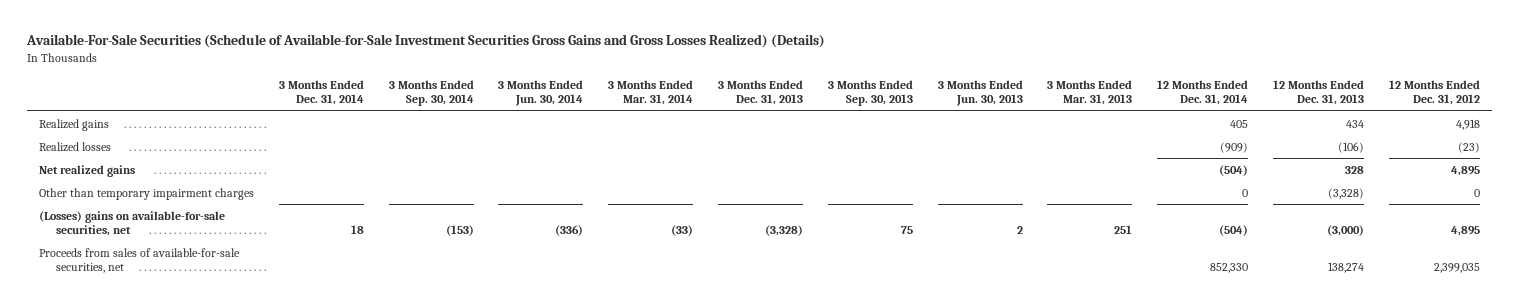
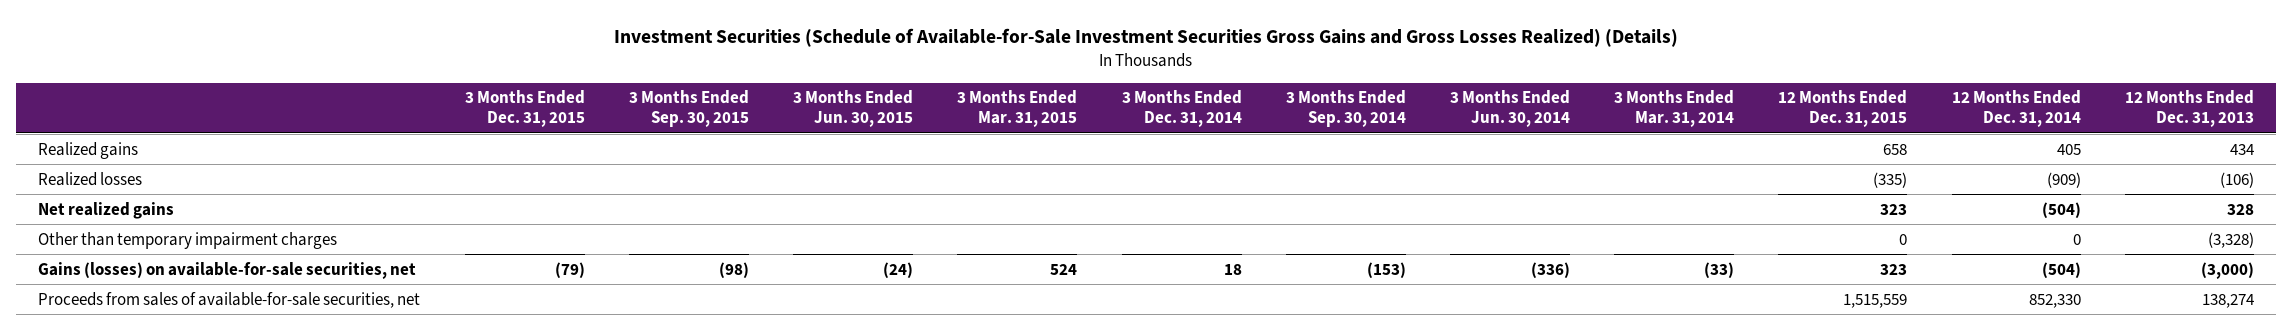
- Available-For-Sale Securities (Schedule of Available-for-Sale Investment Securities Gross Gains and Gross Losses Realized) (Details)
+ Investment Securities (Schedule of Available-for-Sale Investment Securities Gross Gains and Gross Losses Realized) (Details)
- | 3 Months Ended Dec. 31, 2014 | 3 Months Ended Sep. 30, 2014 | 3 Months Ended Jun. 30, 2014 | 3 Months Ended Mar. 31, 2014 | 3 Months Ended Dec. 31, 2013 | 3 Months Ended Sep. 30, 2013 | 3 Months Ended Jun. 30, 2013 | 3 Months Ended Mar. 31, 2013 | 12 Months Ended Dec. 31, 2014 | 12 Months Ended Dec. 31, 2013 | 12 Months Ended Dec. 31, 2012
+ | 3 Months Ended Dec. 31, 2015 | 3 Months Ended Sep. 30, 2015 | 3 Months Ended Jun. 30, 2015 | 3 Months Ended Mar. 31, 2015 | 3 Months Ended Dec. 31, 2014 | 3 Months Ended Sep. 30, 2014 | 3 Months Ended Jun. 30, 2014 | 3 Months Ended Mar. 31, 2014 | 12 Months Ended Dec. 31, 2015 | 12 Months Ended Dec. 31, 2014 | 12 Months Ended Dec. 31, 2013
- (Losses) gains on available-for-sale securities, net | 18 | (153) | (336) | (33) | (3,328) | 75 | 2 | 251 | (504) | (3,000) | 4,895
+ Gains (losses) on available-for-sale securities, net | (79) | (98) | (24) | 524 | 18 | (153) | (336) | (33) | 323 | (504) | (3,000)

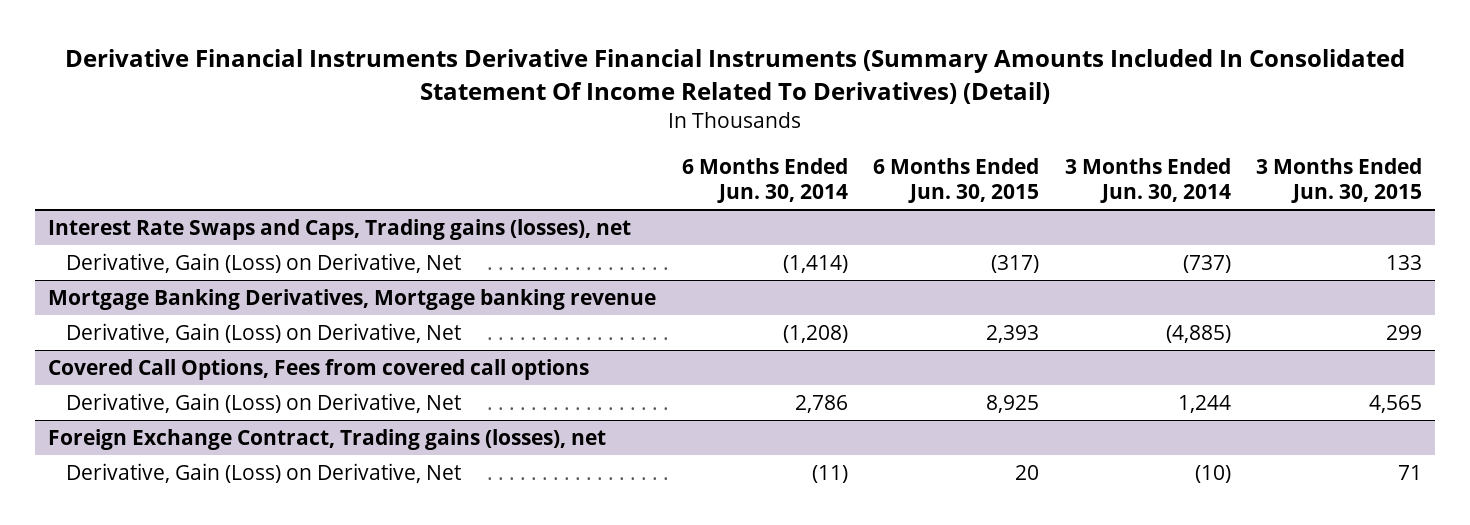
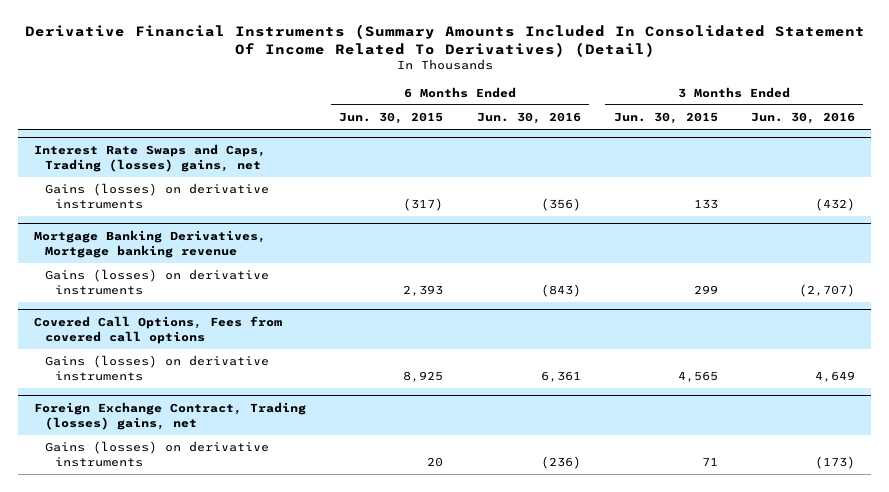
- Derivative Financial Instruments Derivative Financial Instruments (Summary Amounts Included In Consolidated Statement Of Income Related To Derivatives) (Detail)
+ Derivative Financial Instruments (Summary Amounts Included In Consolidated Statement Of Income Related To Derivatives) (Detail)
- | 6 Months Ended Jun. 30, 2014 | 6 Months Ended Jun. 30, 2015 | 3 Months Ended Jun. 30, 2014 | 3 Months Ended Jun. 30, 2015
+ | 6 Months Ended Jun. 30, 2015 | 6 Months Ended Jun. 30, 2016 | 3 Months Ended Jun. 30, 2015 | 3 Months Ended Jun. 30, 2016
- Interest Rate Swaps and Caps, Trading gains (losses), net
- Derivative, Gain (Loss) on Derivative, Net | (1,414) | (317) | (737) | 133
+ Interest Rate Swaps and Caps, Trading (losses) gains, net
+ Gains (losses) on derivative instruments | (317) | (356) | 133 | (432)
@ Mortgage Banking Derivatives, Mortgage banking revenue
- Derivative, Gain (Loss) on Derivative, Net | (1,208) | 2,393 | (4,885) | 299
+ Gains (losses) on derivative instruments | 2,393 | (843) | 299 | (2,707)
@ Covered Call Options, Fees from covered call options
- Derivative, Gain (Loss) on Derivative, Net | 2,786 | 8,925 | 1,244 | 4,565
- Foreign Exchange Contract, Trading gains (losses), net
- Derivative, Gain (Loss) on Derivative, Net | (11) | 20 | (10) | 71
@ Covered Call Options, Fees from covered call options
+ Gains (losses) on derivative instruments | 8,925 | 6,361 | 4,565 | 4,649
+ Foreign Exchange Contract, Trading (losses) gains, net
+ Gains (losses) on derivative instruments | 20 | (236) | 71 | (173)

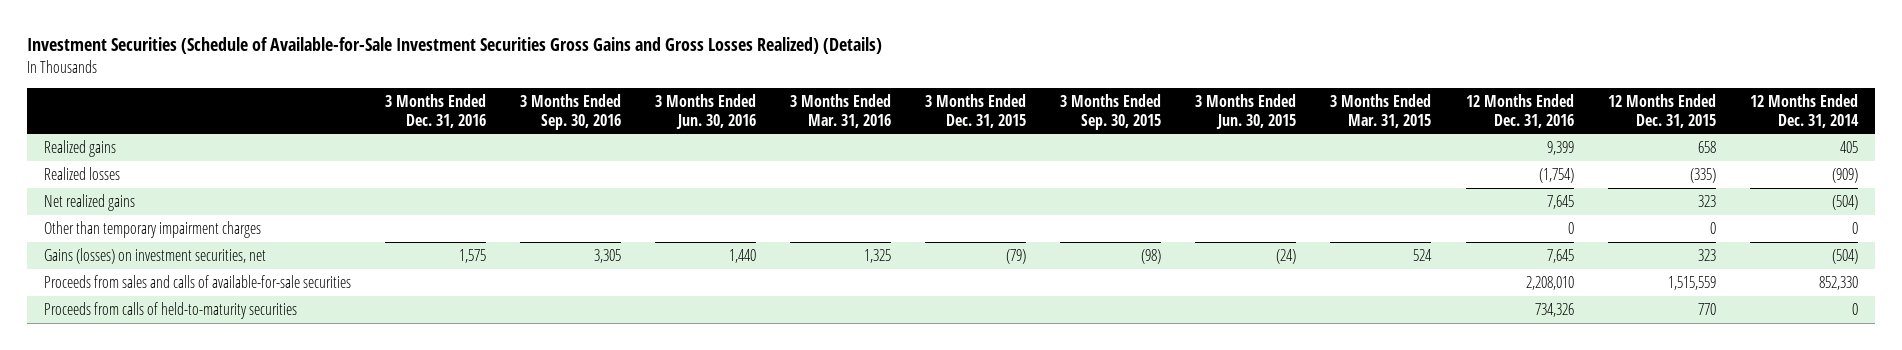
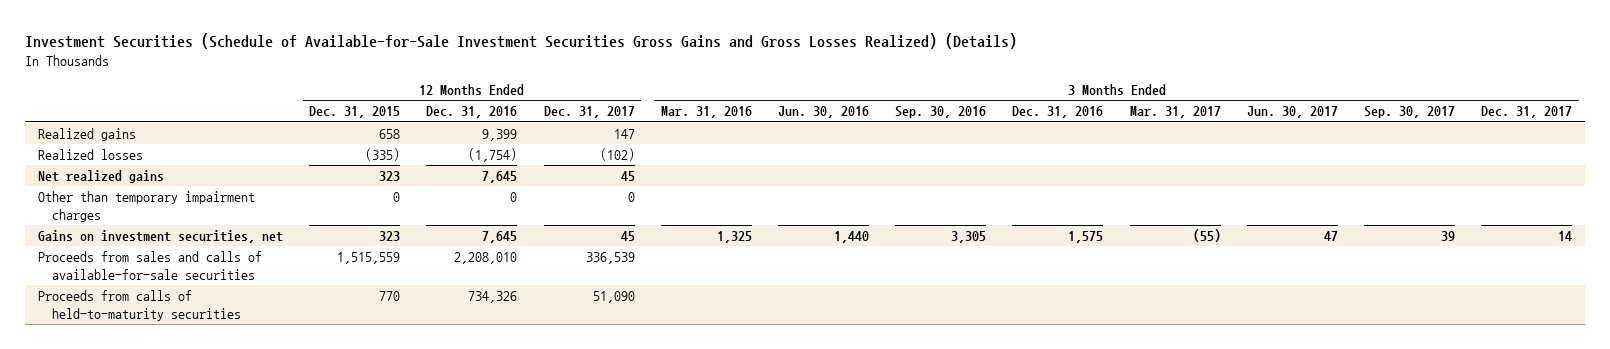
- | 3 Months Ended Dec. 31, 2016 | 3 Months Ended Sep. 30, 2016 | 3 Months Ended Jun. 30, 2016 | 3 Months Ended Mar. 31, 2016 | 3 Months Ended Dec. 31, 2015 | 3 Months Ended Sep. 30, 2015 | 3 Months Ended Jun. 30, 2015 | 3 Months Ended Mar. 31, 2015 | 12 Months Ended Dec. 31, 2016 | 12 Months Ended Dec. 31, 2015 | 12 Months Ended Dec. 31, 2014
+ | 12 Months Ended Dec. 31, 2015 | 12 Months Ended Dec. 31, 2016 | 12 Months Ended Dec. 31, 2017 | 3 Months Ended Mar. 31, 2016 | 3 Months Ended Jun. 30, 2016 | 3 Months Ended Sep. 30, 2016 | 3 Months Ended Dec. 31, 2016 | 3 Months Ended Mar. 31, 2017 | 3 Months Ended Jun. 30, 2017 | 3 Months Ended Sep. 30, 2017 | 3 Months Ended Dec. 31, 2017
- Gains (losses) on investment securities, net | 1,575 | 3,305 | 1,440 | 1,325 | (79) | (98) | (24) | 524 | 7,645 | 323 | (504)
+ Gains on investment securities, net | 323 | 7,645 | 45 | 1,325 | 1,440 | 3,305 | 1,575 | (55) | 47 | 39 | 14

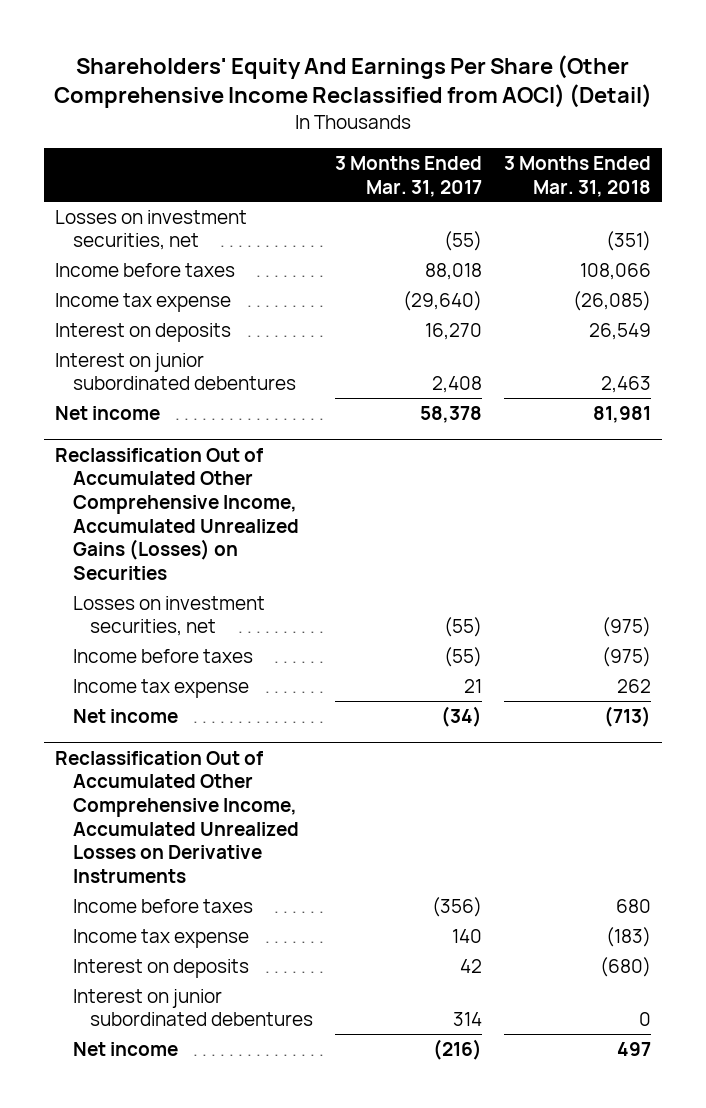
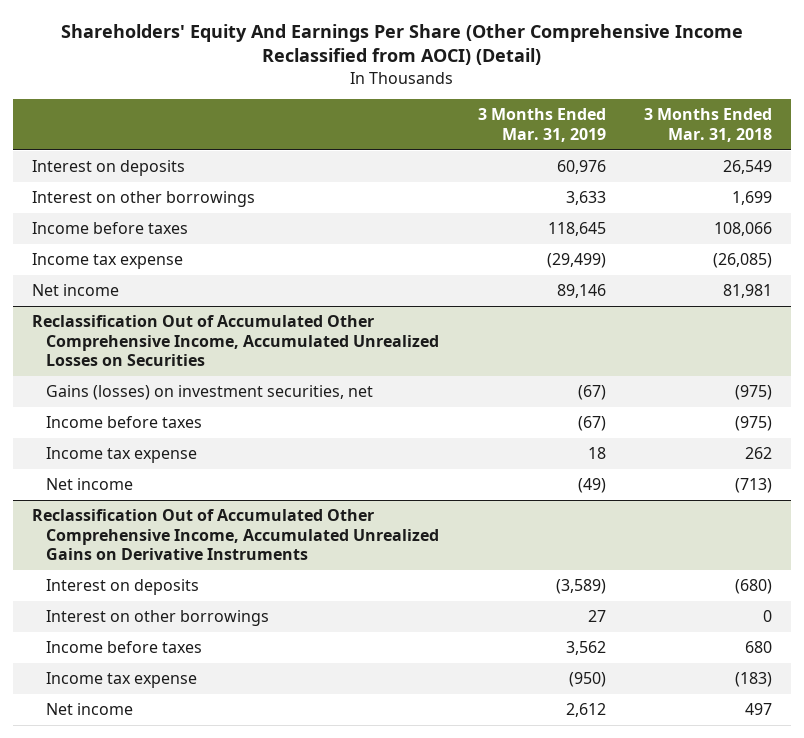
- | 3 Months Ended Mar. 31, 2017 | 3 Months Ended Mar. 31, 2018
+ | 3 Months Ended Mar. 31, 2019 | 3 Months Ended Mar. 31, 2018
- Losses on investment securities, net | (55) | (351)
moved up: Interest on deposits | 60,976 | 26,549
+ Interest on other borrowings | 3,633 | 1,699
- Interest on junior subordinated debentures | 2,408 | 2,463
- Reclassification Out of Accumulated Other Comprehensive Income, Accumulated Unrealized Gains (Losses) on Securities
- Losses on investment securities, net | (55) | (975)
+ Reclassification Out of Accumulated Other Comprehensive Income, Accumulated Unrealized Losses on Securities
+ Gains (losses) on investment securities, net | (67) | (975)
- Reclassification Out of Accumulated Other Comprehensive Income, Accumulated Unrealized Losses on Derivative Instruments
+ Reclassification Out of Accumulated Other Comprehensive Income, Accumulated Unrealized Gains on Derivative Instruments
+ Interest on deposits | (3,589) | (680)
+ Interest on other borrowings | 27 | 0
- Interest on deposits | 42 | (680)
- Interest on junior subordinated debentures | 314 | 0

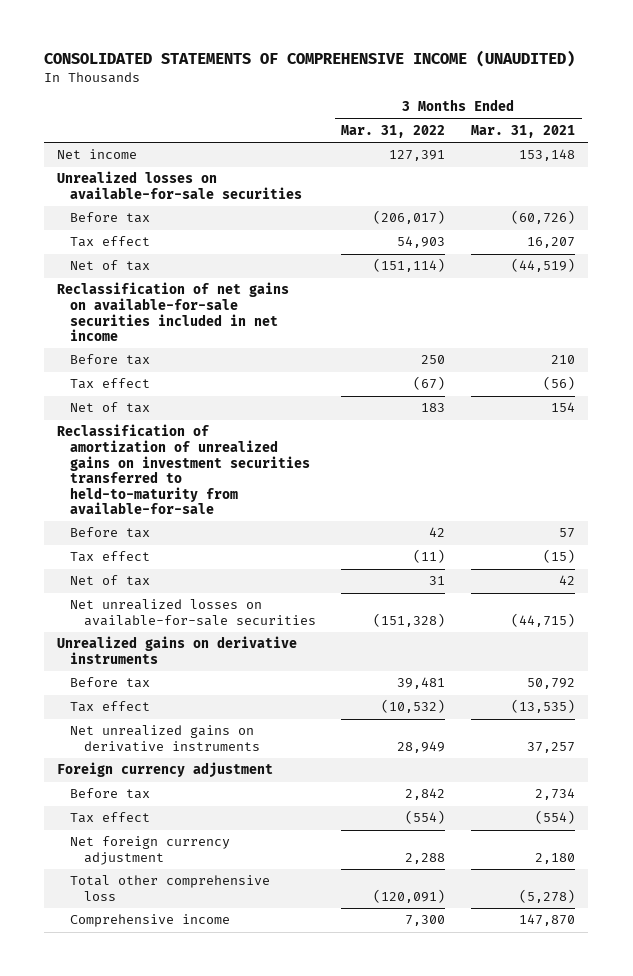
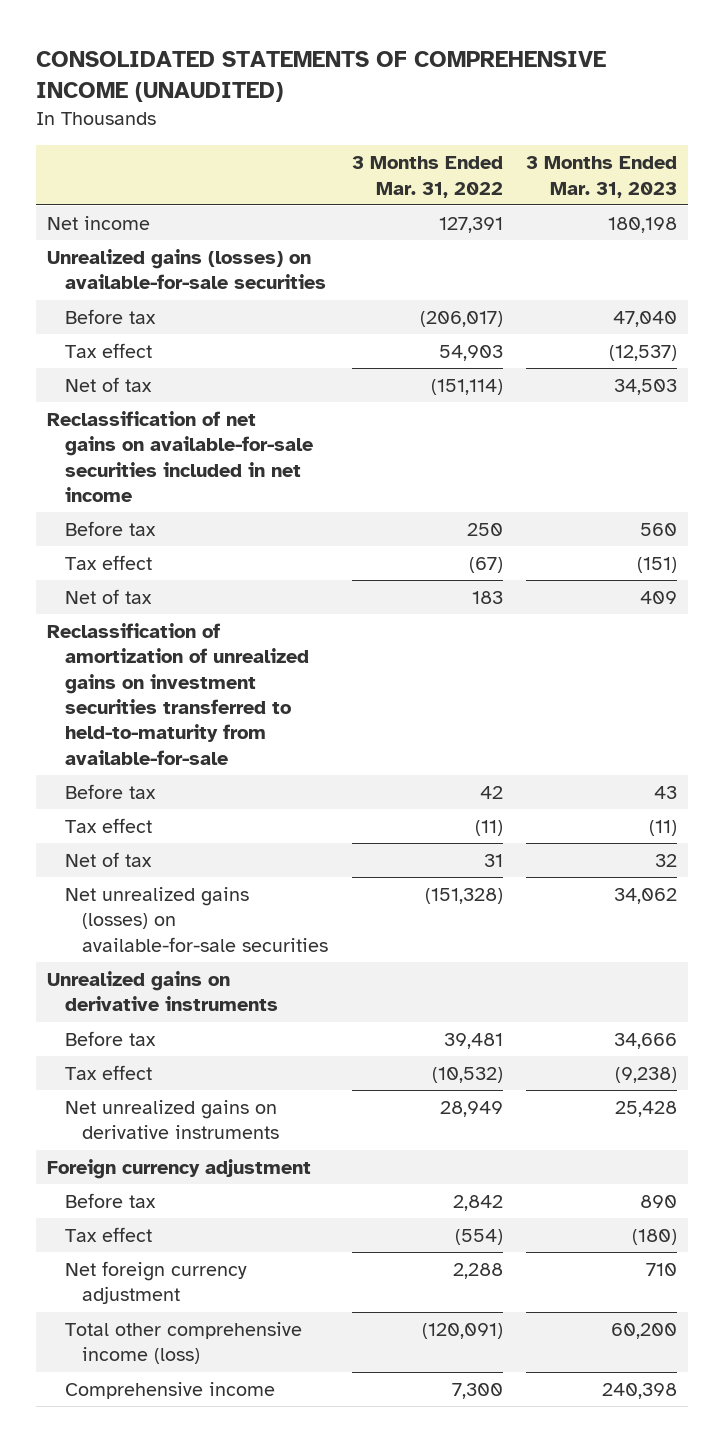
- | 3 Months Ended Mar. 31, 2022 | 3 Months Ended Mar. 31, 2021
+ | 3 Months Ended Mar. 31, 2022 | 3 Months Ended Mar. 31, 2023
- Unrealized losses on available-for-sale securities
+ Unrealized gains (losses) on available-for-sale securities
- Net unrealized losses on available-for-sale securities | (151,328) | (44,715)
+ Net unrealized gains (losses) on available-for-sale securities | (151,328) | 34,062
- Total other comprehensive loss | (120,091) | (5,278)
+ Total other comprehensive income (loss) | (120,091) | 60,200

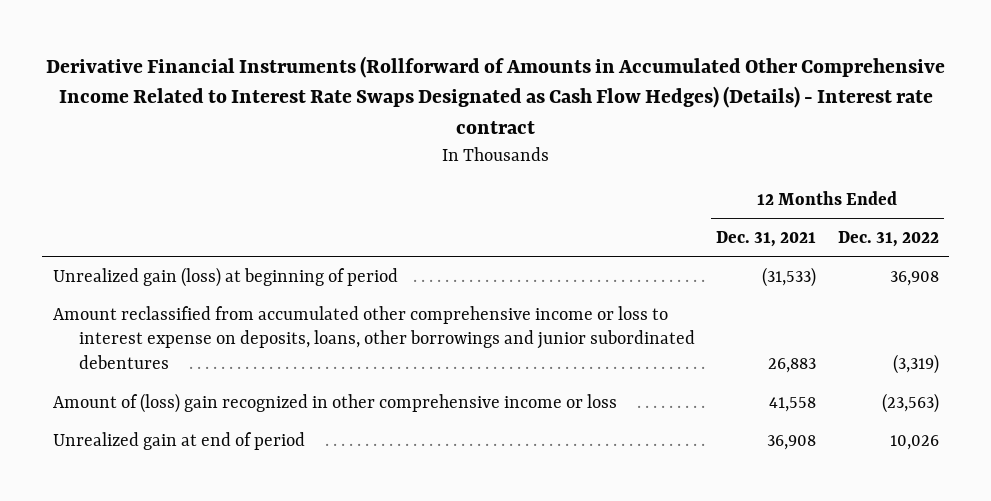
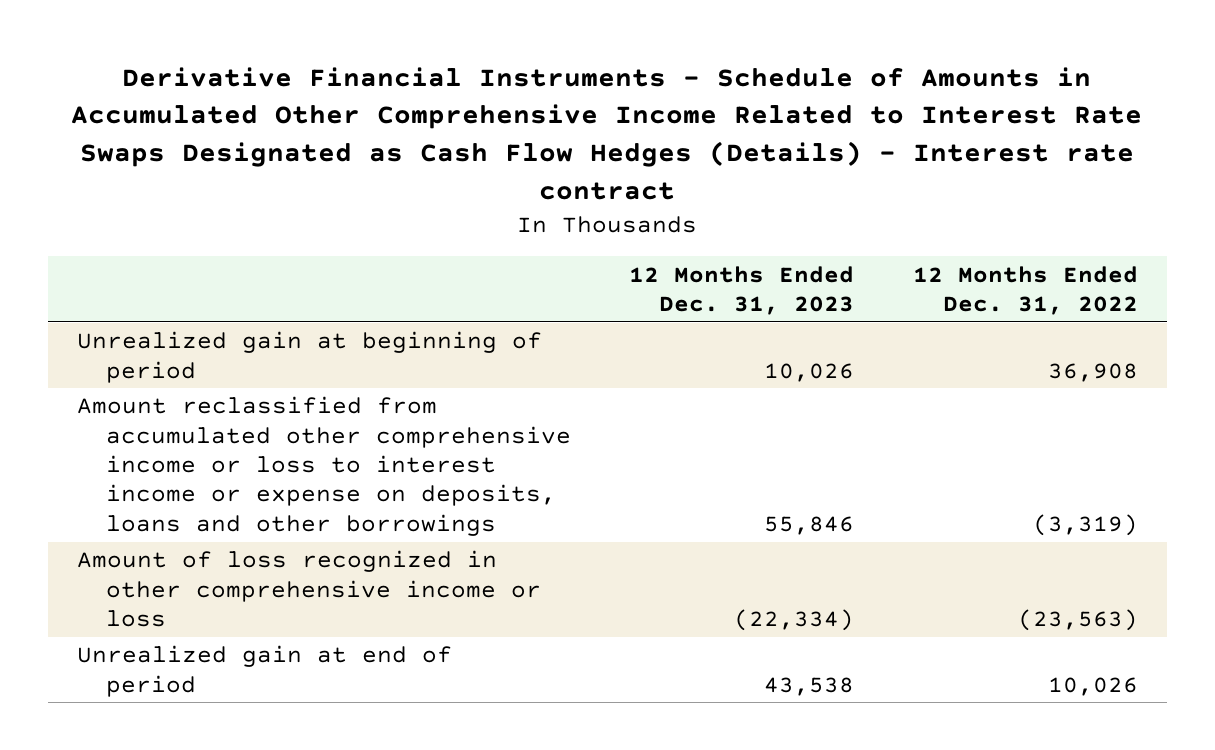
- Derivative Financial Instruments (Rollforward of Amounts in Accumulated Other Comprehensive Income Related to Interest Rate Swaps Designated as Cash Flow Hedges) (Details) - Interest rate contract
+ Derivative Financial Instruments - Schedule of Amounts in Accumulated Other Comprehensive Income Related to Interest Rate Swaps Designated as Cash Flow Hedges (Details) - Interest rate contract
- | 12 Months Ended Dec. 31, 2021 | 12 Months Ended Dec. 31, 2022
+ | 12 Months Ended Dec. 31, 2023 | 12 Months Ended Dec. 31, 2022
- Unrealized gain (loss) at beginning of period | (31,533) | 36,908
- Amount reclassified from accumulated other comprehensive income or loss to interest expense on deposits, loans, other borrowings and junior subordinated debentures | 26,883 | (3,319)
- Amount of (loss) gain recognized in other comprehensive income or loss | 41,558 | (23,563)
+ Unrealized gain at beginning of period | 10,026 | 36,908
+ Amount reclassified from accumulated other comprehensive income or loss to interest income or expense on deposits, loans and other borrowings | 55,846 | (3,319)
+ Amount of loss recognized in other comprehensive income or loss | (22,334) | (23,563)

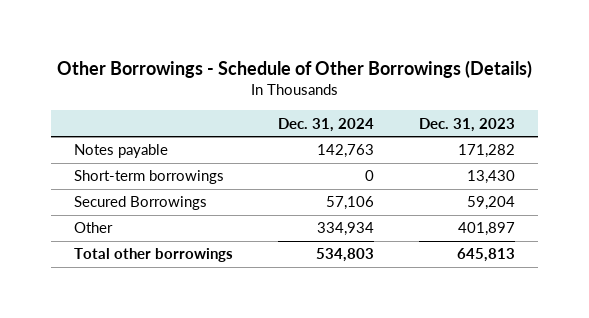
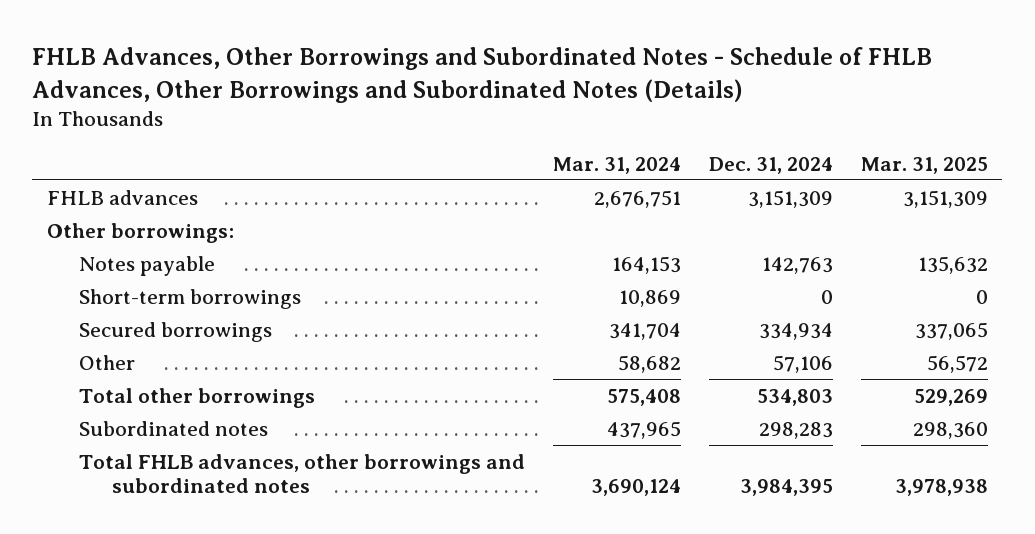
- Other Borrowings - Schedule of Other Borrowings (Details)
+ FHLB Advances, Other Borrowings and Subordinated Notes - Schedule of FHLB Advances, Other Borrowings and Subordinated Notes (Details)
- | Dec. 31, 2024 | Dec. 31, 2023
+ | Mar. 31, 2024 | Dec. 31, 2024 | Mar. 31, 2025
+ FHLB advances | 2,676,751 | 3,151,309 | 3,151,309
+ Other borrowings:
- Secured Borrowings | 57,106 | 59,204
- Other | 334,934 | 401,897
+ Secured borrowings | 341,704 | 334,934 | 337,065
+ Other | 58,682 | 57,106 | 56,572
+ Subordinated notes | 437,965 | 298,283 | 298,360
+ Total FHLB advances, other borrowings and subordinated notes | 3,690,124 | 3,984,395 | 3,978,938

